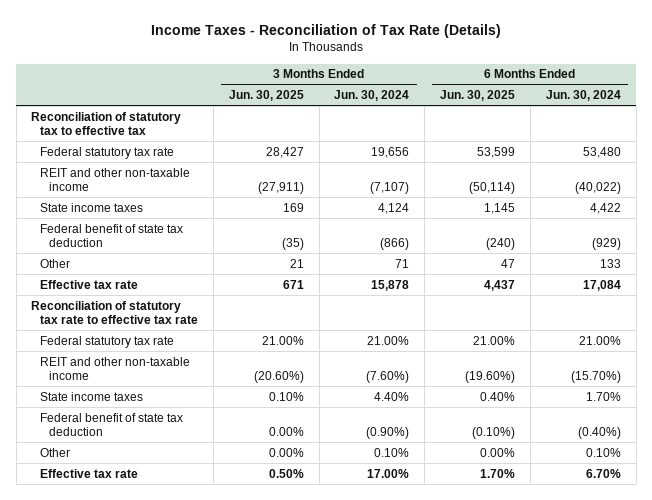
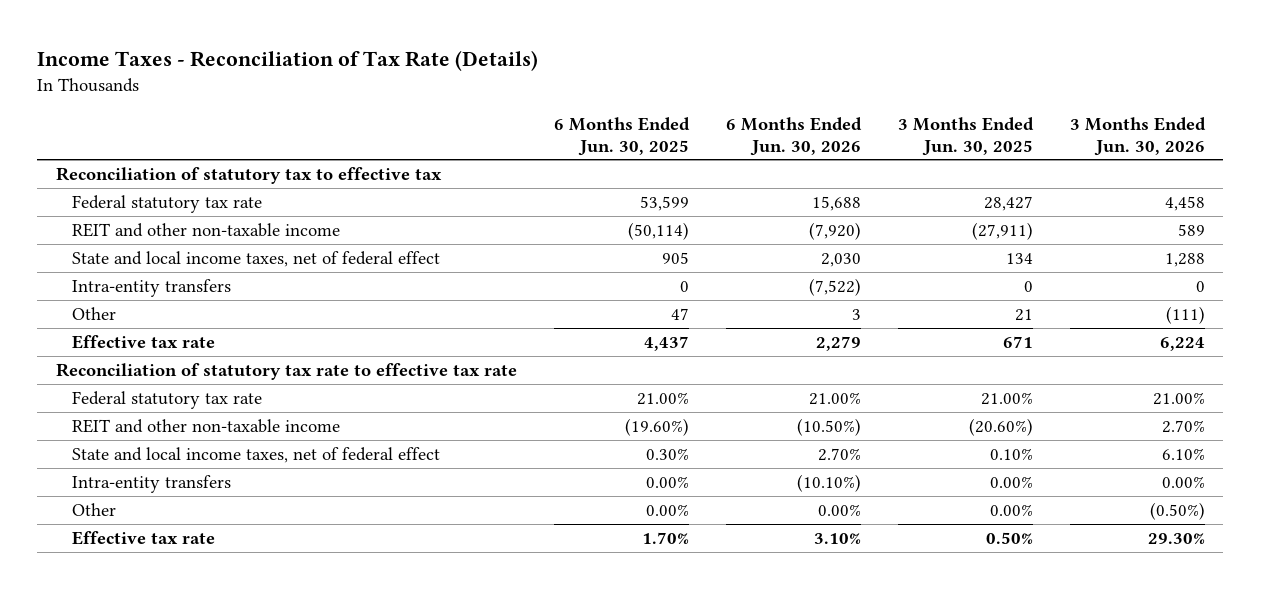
- | 3 Months Ended Jun. 30, 2025 | 3 Months Ended Jun. 30, 2024 | 6 Months Ended Jun. 30, 2025 | 6 Months Ended Jun. 30, 2024
+ | 6 Months Ended Jun. 30, 2025 | 6 Months Ended Jun. 30, 2026 | 3 Months Ended Jun. 30, 2025 | 3 Months Ended Jun. 30, 2026
- State income taxes | 169 | 4,124 | 1,145 | 4,422
- Federal benefit of state tax deduction | (35) | (866) | (240) | (929)
+ State and local income taxes, net of federal effect | 905 | 2,030 | 134 | 1,288
+ Intra-entity transfers | 0 | (7,522) | 0 | 0
- State income taxes | 0.10% | 4.40% | 0.40% | 1.70%
- Federal benefit of state tax deduction | 0.00% | (0.90%) | (0.10%) | (0.40%)
+ State and local income taxes, net of federal effect | 0.30% | 2.70% | 0.10% | 6.10%
+ Intra-entity transfers | 0.00% | (10.10%) | 0.00% | 0.00%

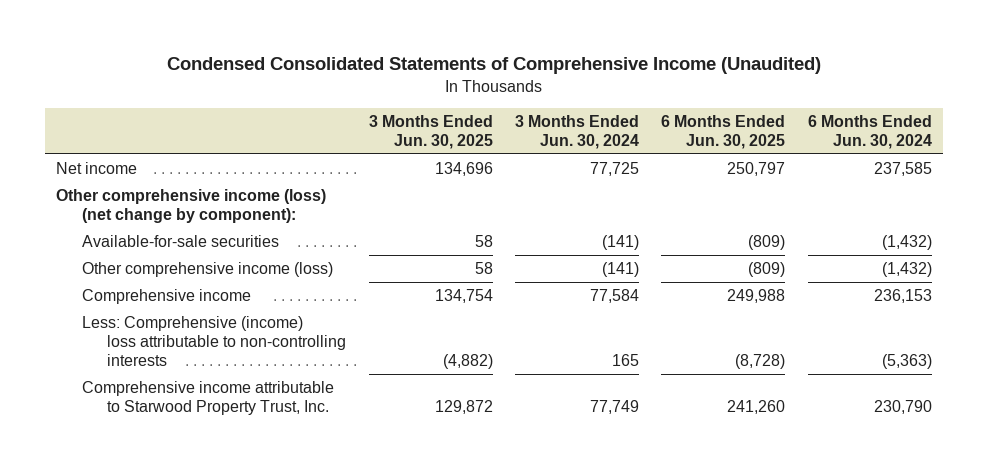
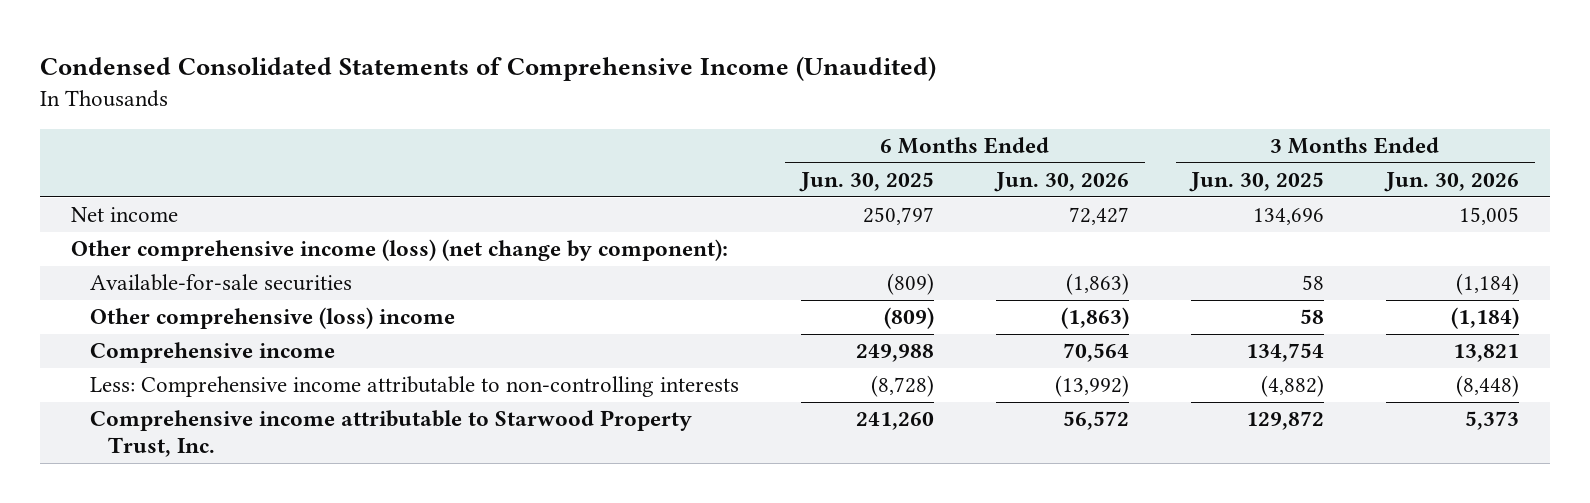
- | 3 Months Ended Jun. 30, 2025 | 3 Months Ended Jun. 30, 2024 | 6 Months Ended Jun. 30, 2025 | 6 Months Ended Jun. 30, 2024
+ | 6 Months Ended Jun. 30, 2025 | 6 Months Ended Jun. 30, 2026 | 3 Months Ended Jun. 30, 2025 | 3 Months Ended Jun. 30, 2026
- Other comprehensive income (loss) | 58 | (141) | (809) | (1,432)
+ Other comprehensive (loss) income | (809) | (1,863) | 58 | (1,184)
- Less: Comprehensive (income) loss attributable to non-controlling interests | (4,882) | 165 | (8,728) | (5,363)
+ Less: Comprehensive income attributable to non-controlling interests | (8,728) | (13,992) | (4,882) | (8,448)

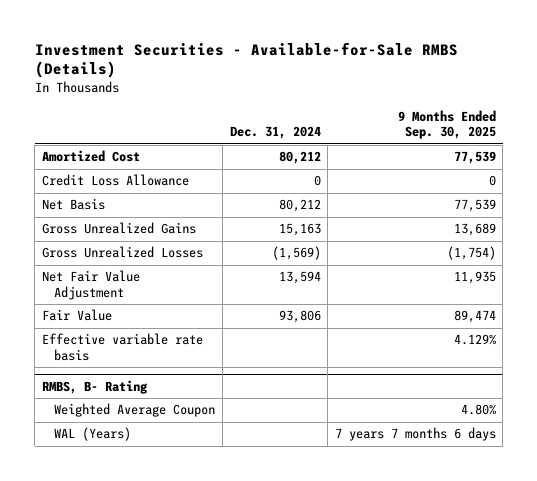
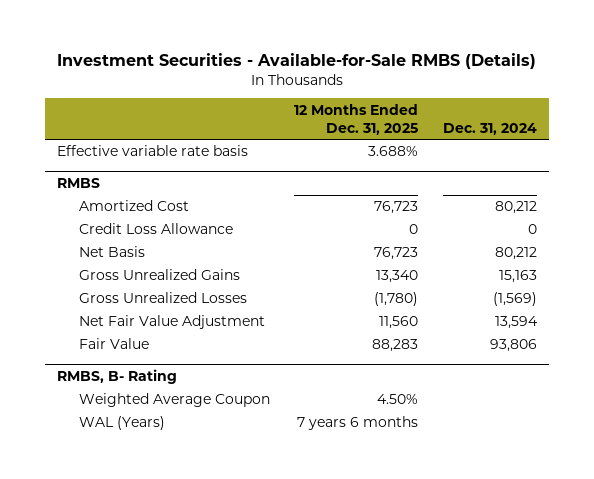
- | Dec. 31, 2024 | 9 Months Ended Sep. 30, 2025
+ | 12 Months Ended Dec. 31, 2025 | Dec. 31, 2024
moved up: Effective variable rate basis | 3.688% |
+ RMBS

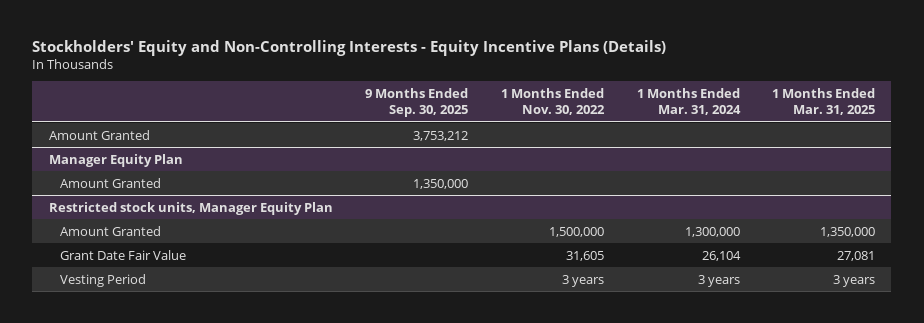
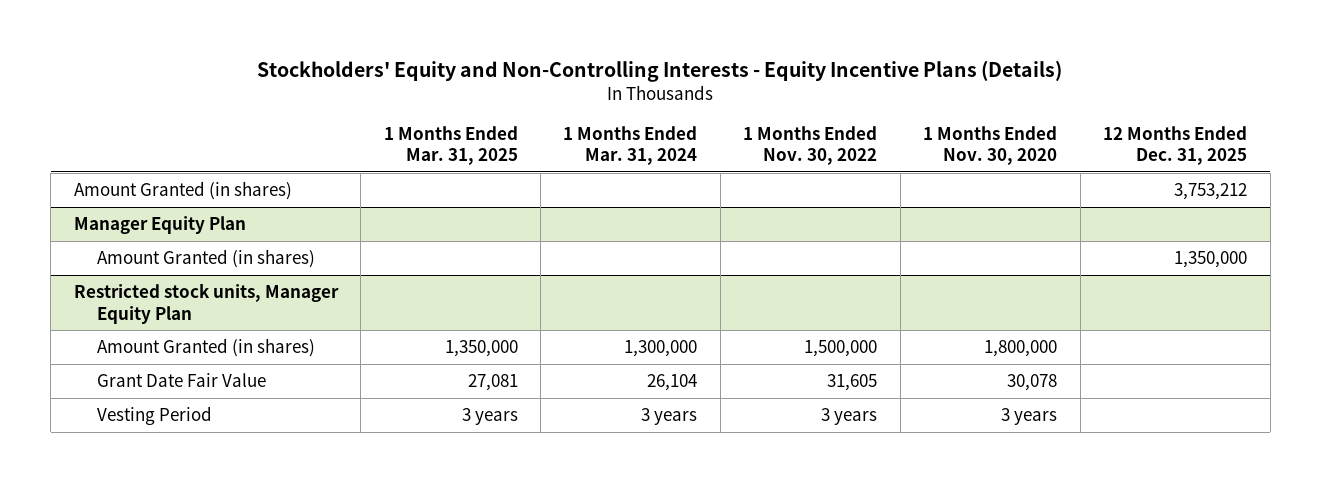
- | 9 Months Ended Sep. 30, 2025 | 1 Months Ended Nov. 30, 2022 | 1 Months Ended Mar. 31, 2024 | 1 Months Ended Mar. 31, 2025
+ | 1 Months Ended Mar. 31, 2025 | 1 Months Ended Mar. 31, 2024 | 1 Months Ended Nov. 30, 2022 | 1 Months Ended Nov. 30, 2020 | 12 Months Ended Dec. 31, 2025
- Amount Granted | 3,753,212 | | |
+ Amount Granted (in shares) | | | | | 3,753,212
@ Manager Equity Plan
- Amount Granted | 1,350,000 | | |
+ Amount Granted (in shares) | | | | | 1,350,000
@ Restricted stock units, Manager Equity Plan
- Amount Granted | | 1,500,000 | 1,300,000 | 1,350,000
+ Amount Granted (in shares) | 1,350,000 | 1,300,000 | 1,500,000 | 1,800,000 |

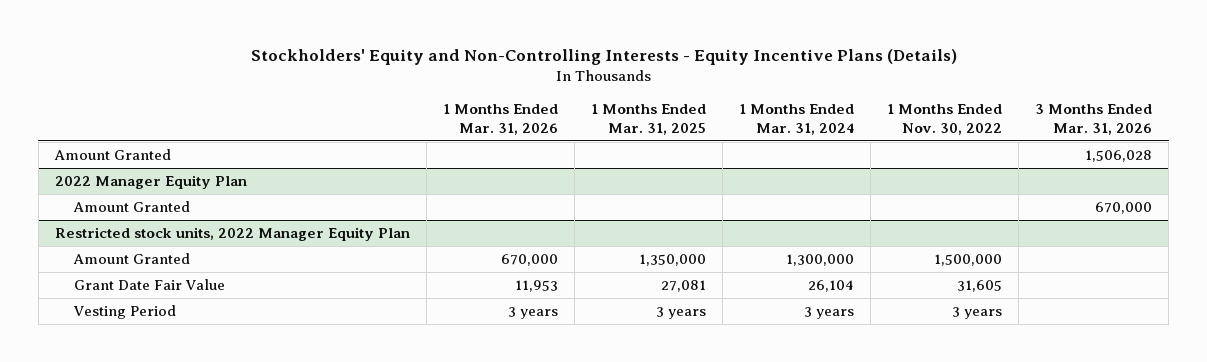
- | 1 Months Ended Mar. 31, 2025 | 1 Months Ended Mar. 31, 2024 | 1 Months Ended Nov. 30, 2022 | 1 Months Ended Nov. 30, 2020 | 12 Months Ended Dec. 31, 2025
+ | 1 Months Ended Mar. 31, 2026 | 1 Months Ended Mar. 31, 2025 | 1 Months Ended Mar. 31, 2024 | 1 Months Ended Nov. 30, 2022 | 3 Months Ended Mar. 31, 2026
- Amount Granted (in shares) | | | | | 3,753,212
- Manager Equity Plan
- Amount Granted (in shares) | | | | | 1,350,000
- Restricted stock units, Manager Equity Plan
- Amount Granted (in shares) | 1,350,000 | 1,300,000 | 1,500,000 | 1,800,000 |
+ Amount Granted | | | | | 1,506,028
+ 2022 Manager Equity Plan
+ Amount Granted | | | | | 670,000
+ Restricted stock units, 2022 Manager Equity Plan
+ Amount Granted | 670,000 | 1,350,000 | 1,300,000 | 1,500,000 |

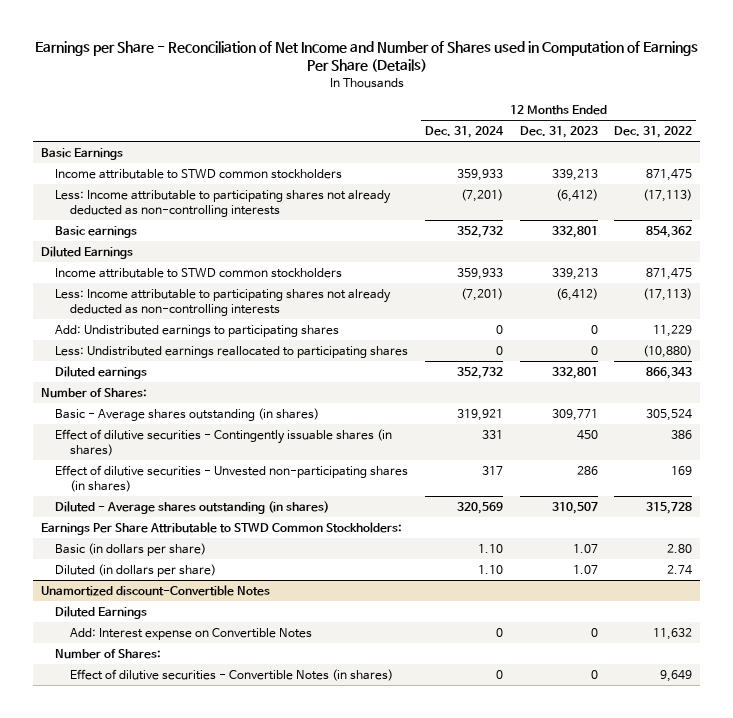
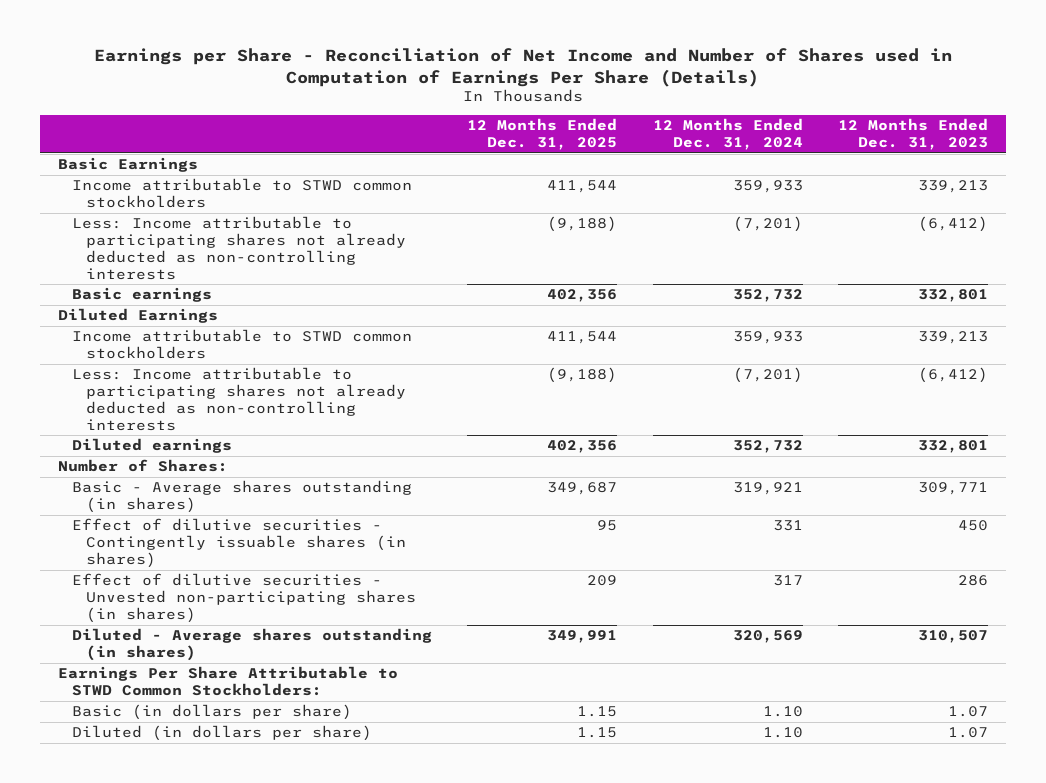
- | 12 Months Ended Dec. 31, 2024 | 12 Months Ended Dec. 31, 2023 | 12 Months Ended Dec. 31, 2022
+ | 12 Months Ended Dec. 31, 2025 | 12 Months Ended Dec. 31, 2024 | 12 Months Ended Dec. 31, 2023
- Add: Undistributed earnings to participating shares | 0 | 0 | 11,229
- Less: Undistributed earnings reallocated to participating shares | 0 | 0 | (10,880)
- Unamortized discount-Convertible Notes
- Diluted Earnings
- Add: Interest expense on Convertible Notes | 0 | 0 | 11,632
- Number of Shares:
- Effect of dilutive securities - Convertible Notes (in shares) | 0 | 0 | 9,649

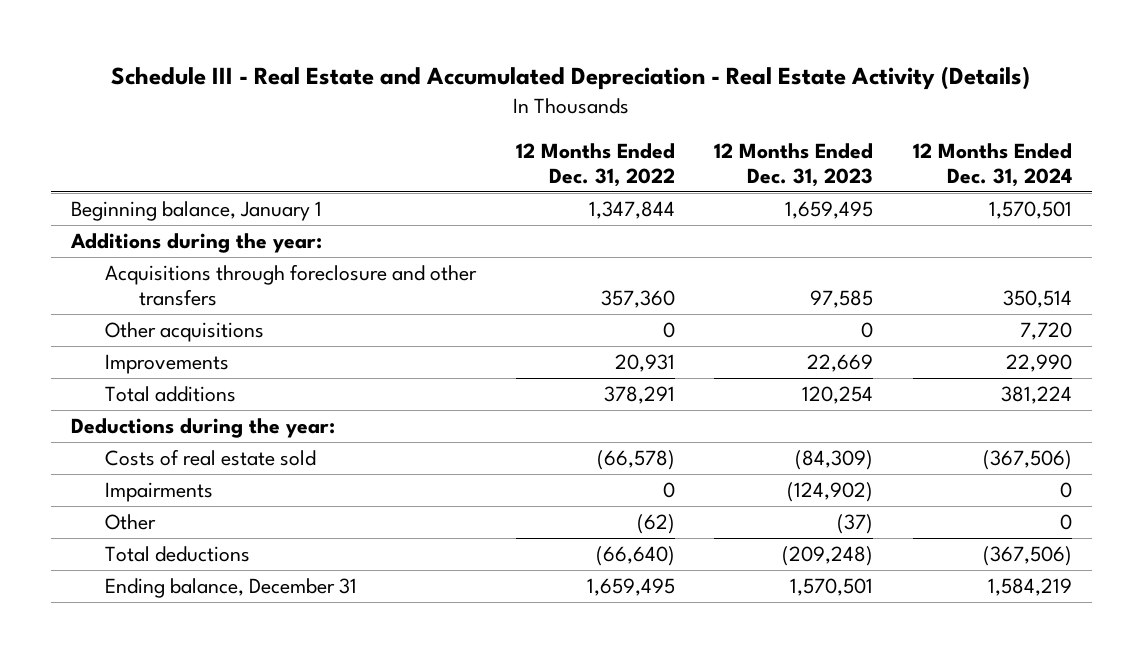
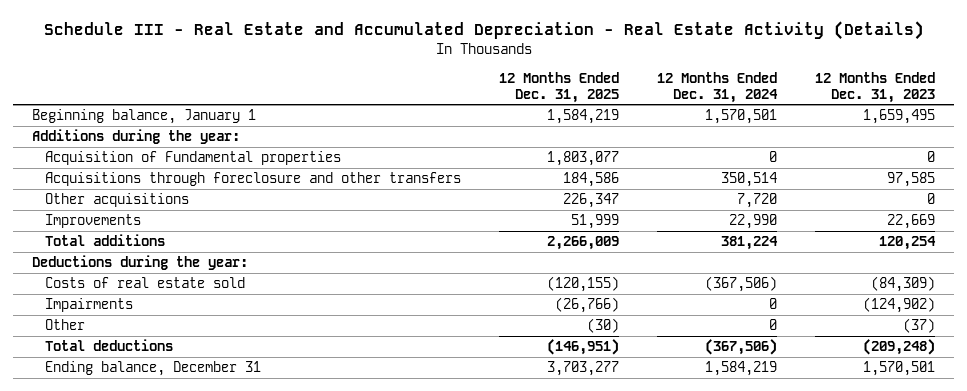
- | 12 Months Ended Dec. 31, 2022 | 12 Months Ended Dec. 31, 2023 | 12 Months Ended Dec. 31, 2024
+ | 12 Months Ended Dec. 31, 2025 | 12 Months Ended Dec. 31, 2024 | 12 Months Ended Dec. 31, 2023
+ Acquisition of Fundamental properties | 1,803,077 | 0 | 0

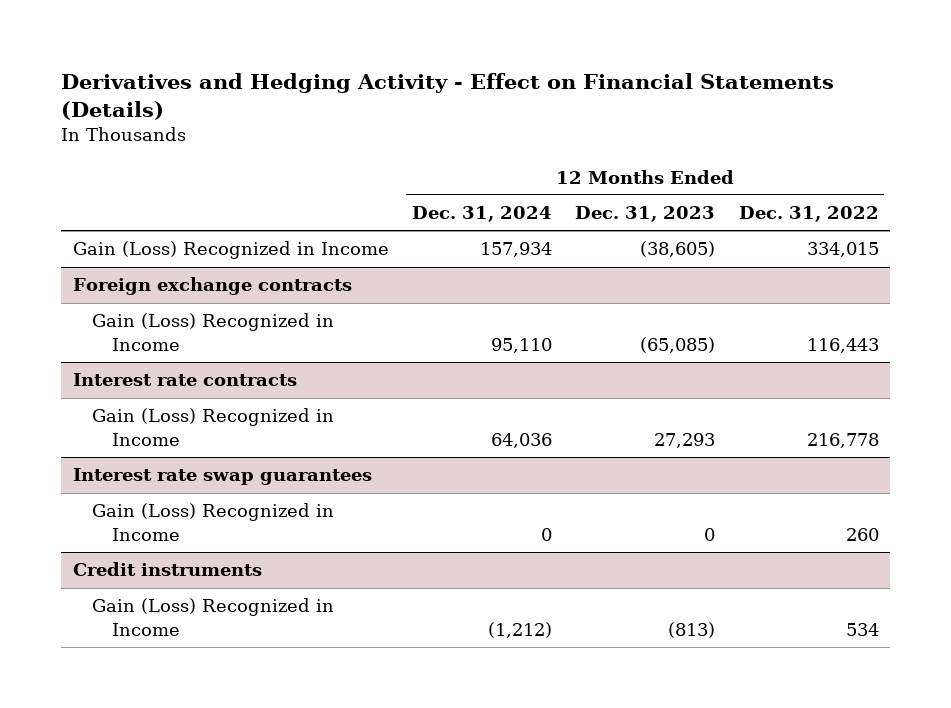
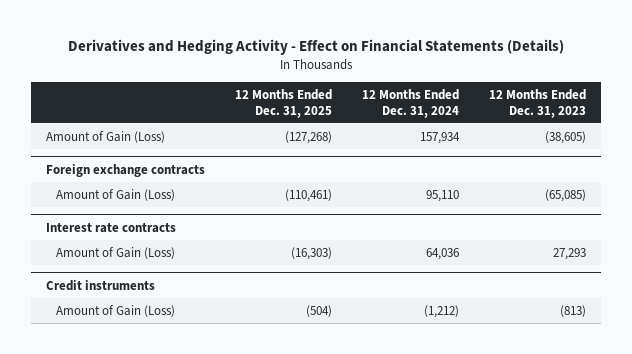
- | 12 Months Ended Dec. 31, 2024 | 12 Months Ended Dec. 31, 2023 | 12 Months Ended Dec. 31, 2022
+ | 12 Months Ended Dec. 31, 2025 | 12 Months Ended Dec. 31, 2024 | 12 Months Ended Dec. 31, 2023
- Gain (Loss) Recognized in Income | 157,934 | (38,605) | 334,015
+ Amount of Gain (Loss) | (127,268) | 157,934 | (38,605)
@ Foreign exchange contracts
- Gain (Loss) Recognized in Income | 95,110 | (65,085) | 116,443
+ Amount of Gain (Loss) | (110,461) | 95,110 | (65,085)
@ Interest rate contracts
- Gain (Loss) Recognized in Income | 64,036 | 27,293 | 216,778
- Interest rate swap guarantees
- Gain (Loss) Recognized in Income | 0 | 0 | 260
@ Interest rate contracts
+ Amount of Gain (Loss) | (16,303) | 64,036 | 27,293
@ Credit instruments
- Gain (Loss) Recognized in Income | (1,212) | (813) | 534
+ Amount of Gain (Loss) | (504) | (1,212) | (813)

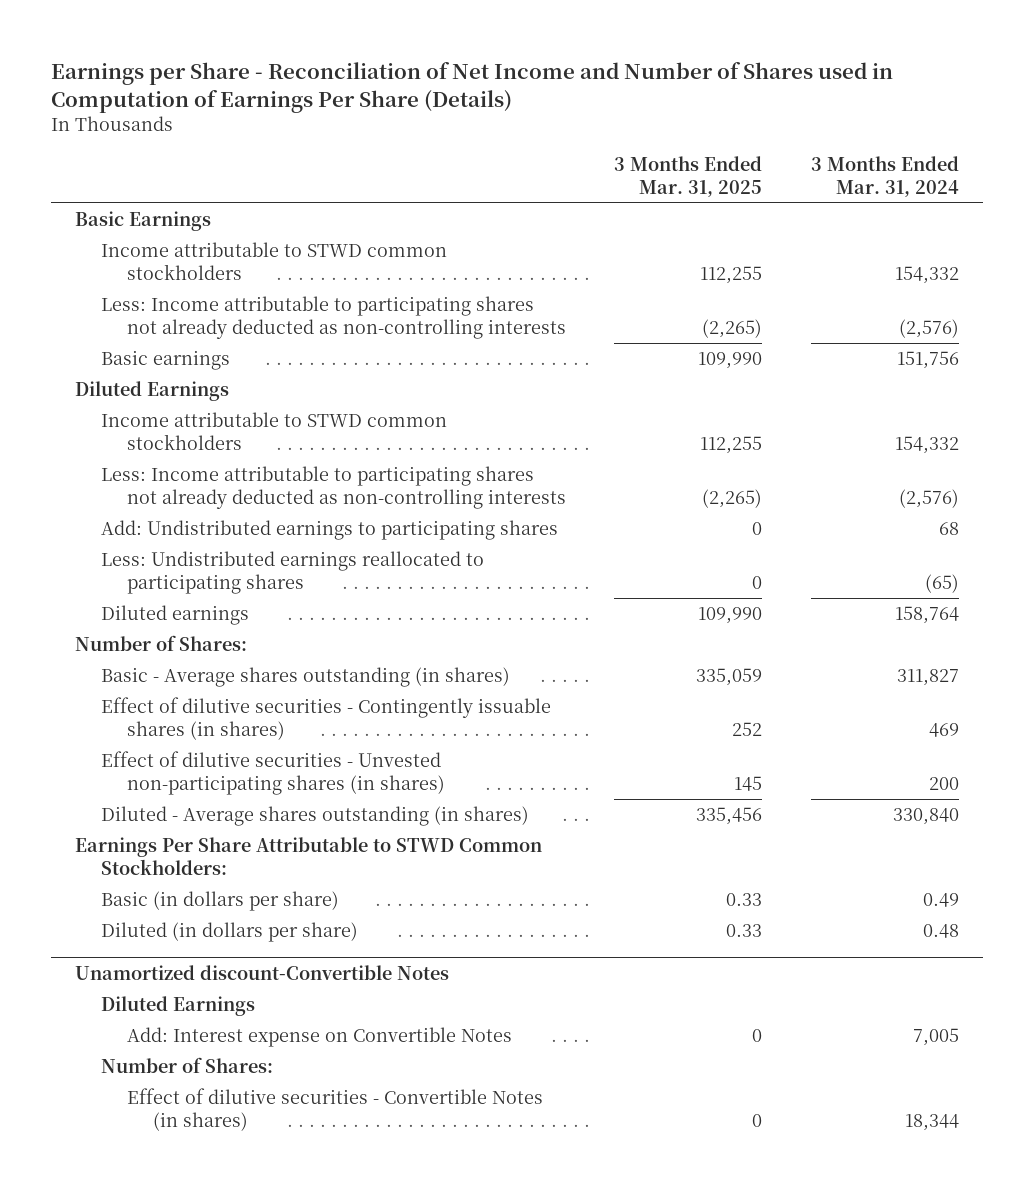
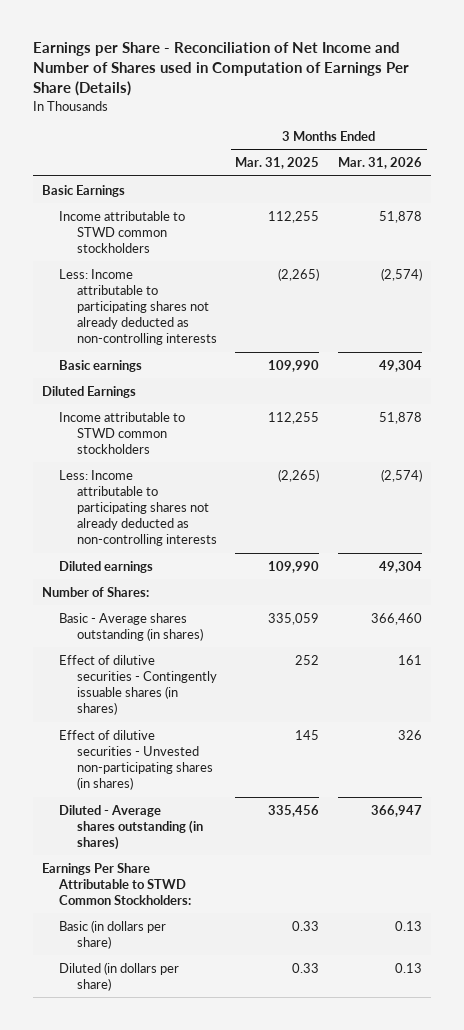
- | 3 Months Ended Mar. 31, 2025 | 3 Months Ended Mar. 31, 2024
+ | 3 Months Ended Mar. 31, 2025 | 3 Months Ended Mar. 31, 2026
- Add: Undistributed earnings to participating shares | 0 | 68
- Less: Undistributed earnings reallocated to participating shares | 0 | (65)
- Unamortized discount-Convertible Notes
- Diluted Earnings
- Add: Interest expense on Convertible Notes | 0 | 7,005
- Number of Shares:
- Effect of dilutive securities - Convertible Notes (in shares) | 0 | 18,344

